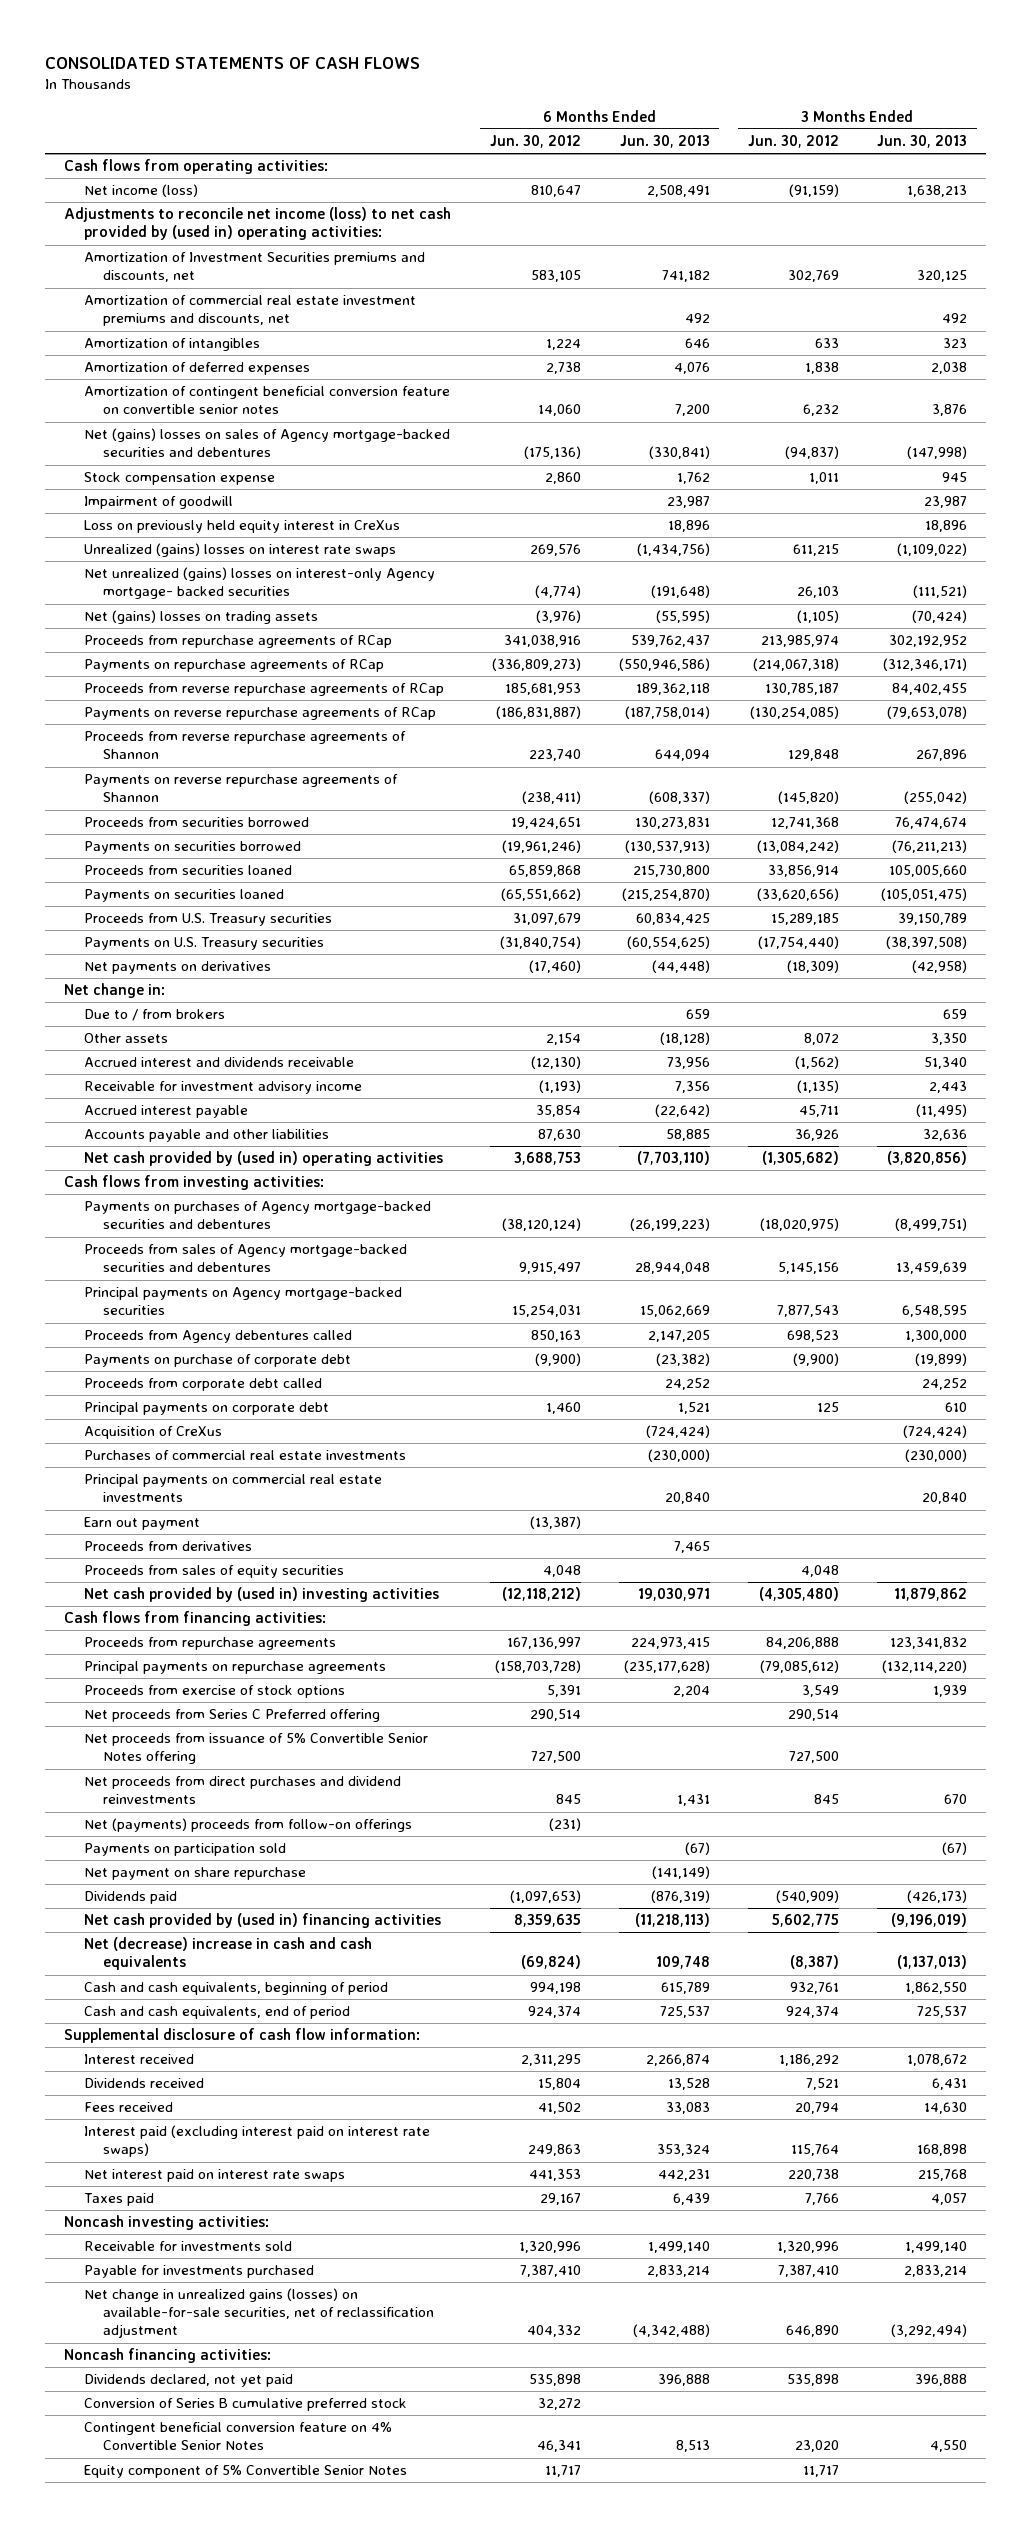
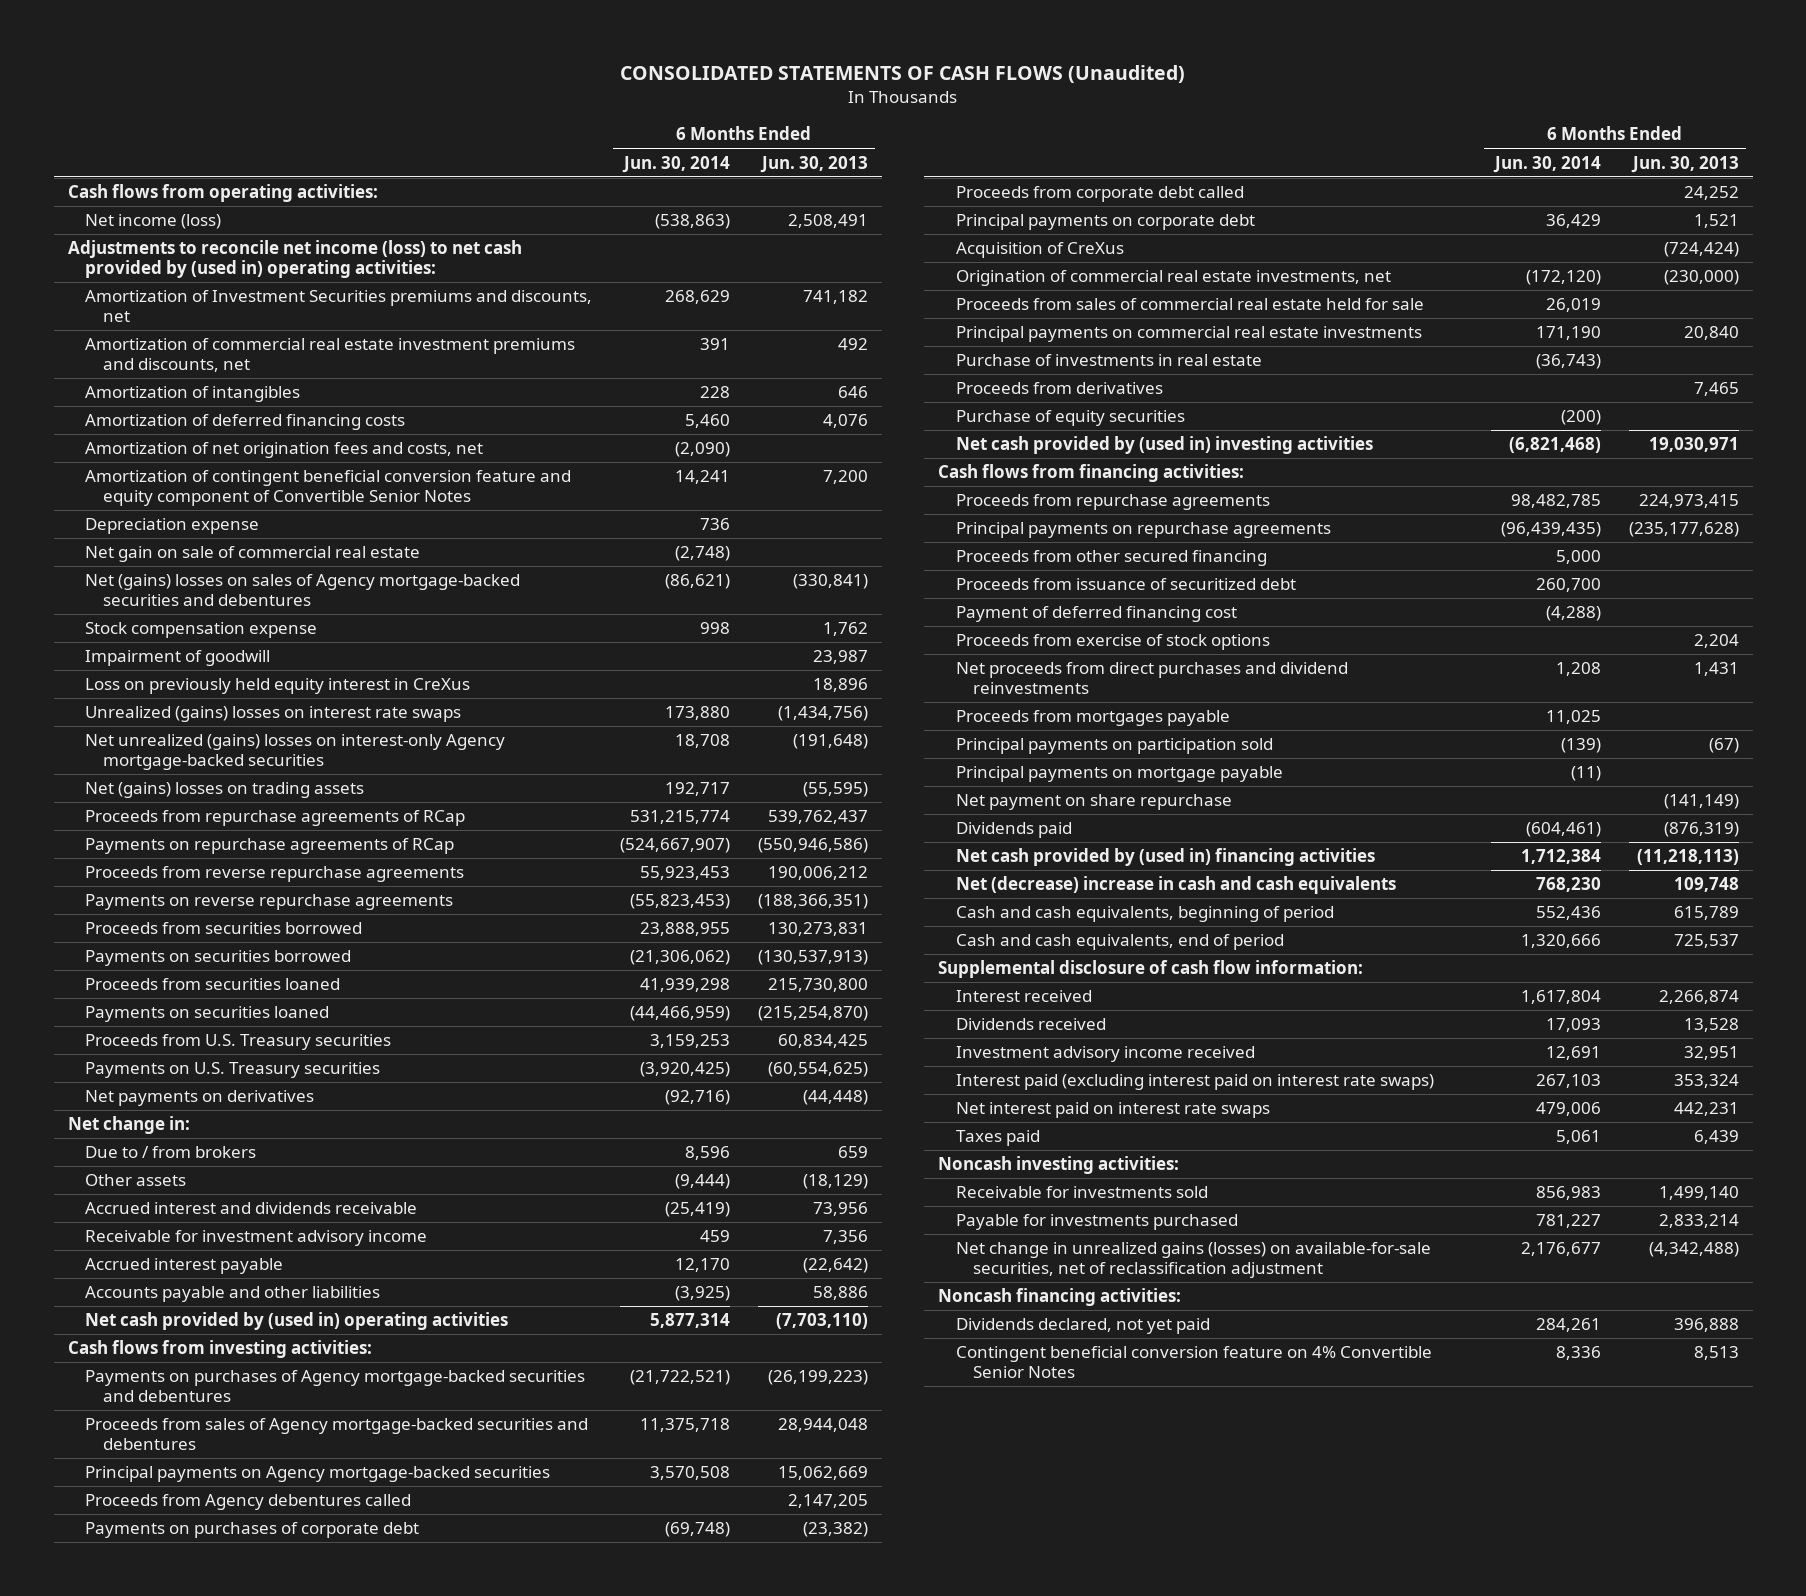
- CONSOLIDATED STATEMENTS OF CASH FLOWS
+ CONSOLIDATED STATEMENTS OF CASH FLOWS (Unaudited)
- | 6 Months Ended Jun. 30, 2012 | 6 Months Ended Jun. 30, 2013 | 3 Months Ended Jun. 30, 2012 | 3 Months Ended Jun. 30, 2013
+ | 6 Months Ended Jun. 30, 2014 | 6 Months Ended Jun. 30, 2013
- Amortization of deferred expenses | 2,738 | 4,076 | 1,838 | 2,038
- Amortization of contingent beneficial conversion feature on convertible senior notes | 14,060 | 7,200 | 6,232 | 3,876
+ Amortization of deferred financing costs | 5,460 | 4,076
+ Amortization of net origination fees and costs, net | (2,090) |
+ Amortization of contingent beneficial conversion feature and equity component of Convertible Senior Notes | 14,241 | 7,200
+ Depreciation expense | 736 |
+ Net gain on sale of commercial real estate | (2,748) |
- Net unrealized (gains) losses on interest-only Agency mortgage- backed securities | (4,774) | (191,648) | 26,103 | (111,521)
+ Net unrealized (gains) losses on interest-only Agency mortgage-backed securities | 18,708 | (191,648)
- Proceeds from reverse repurchase agreements of RCap | 185,681,953 | 189,362,118 | 130,785,187 | 84,402,455
- Payments on reverse repurchase agreements of RCap | (186,831,887) | (187,758,014) | (130,254,085) | (79,653,078)
- Proceeds from reverse repurchase agreements of Shannon | 223,740 | 644,094 | 129,848 | 267,896
- Payments on reverse repurchase agreements of Shannon | (238,411) | (608,337) | (145,820) | (255,042)
+ Proceeds from reverse repurchase agreements | 55,923,453 | 190,006,212
+ Payments on reverse repurchase agreements | (55,823,453) | (188,366,351)
- Other assets | 2,154 | (18,128) | 8,072 | 3,350
+ Other assets | (9,444) | (18,129)
- Accounts payable and other liabilities | 87,630 | 58,885 | 36,926 | 32,636
+ Accounts payable and other liabilities | (3,925) | 58,886
- Payments on purchase of corporate debt | (9,900) | (23,382) | (9,900) | (19,899)
+ Payments on purchases of corporate debt | (69,748) | (23,382)
- Purchases of commercial real estate investments | | (230,000) | | (230,000)
+ Origination of commercial real estate investments, net | (172,120) | (230,000)
+ Proceeds from sales of commercial real estate held for sale | 26,019 |
- Earn out payment | (13,387) | | |
+ Purchase of investments in real estate | (36,743) |
- Proceeds from sales of equity securities | 4,048 | | 4,048 |
+ Purchase of equity securities | (200) |
+ Proceeds from other secured financing | 5,000 |
+ Proceeds from issuance of securitized debt | 260,700 |
+ Payment of deferred financing cost | (4,288) |
- Net proceeds from Series C Preferred offering | 290,514 | | 290,514 |
- Net proceeds from issuance of 5% Convertible Senior Notes offering | 727,500 | | 727,500 |
- Net (payments) proceeds from follow-on offerings | (231) | | |
- Payments on participation sold | | (67) | | (67)
+ Proceeds from mortgages payable | 11,025 |
+ Principal payments on participation sold | (139) | (67)
+ Principal payments on mortgage payable | (11) |
- Fees received | 41,502 | 33,083 | 20,794 | 14,630
+ Investment advisory income received | 12,691 | 32,951
- Conversion of Series B cumulative preferred stock | 32,272 | | |
- Equity component of 5% Convertible Senior Notes | 11,717 | | 11,717 |

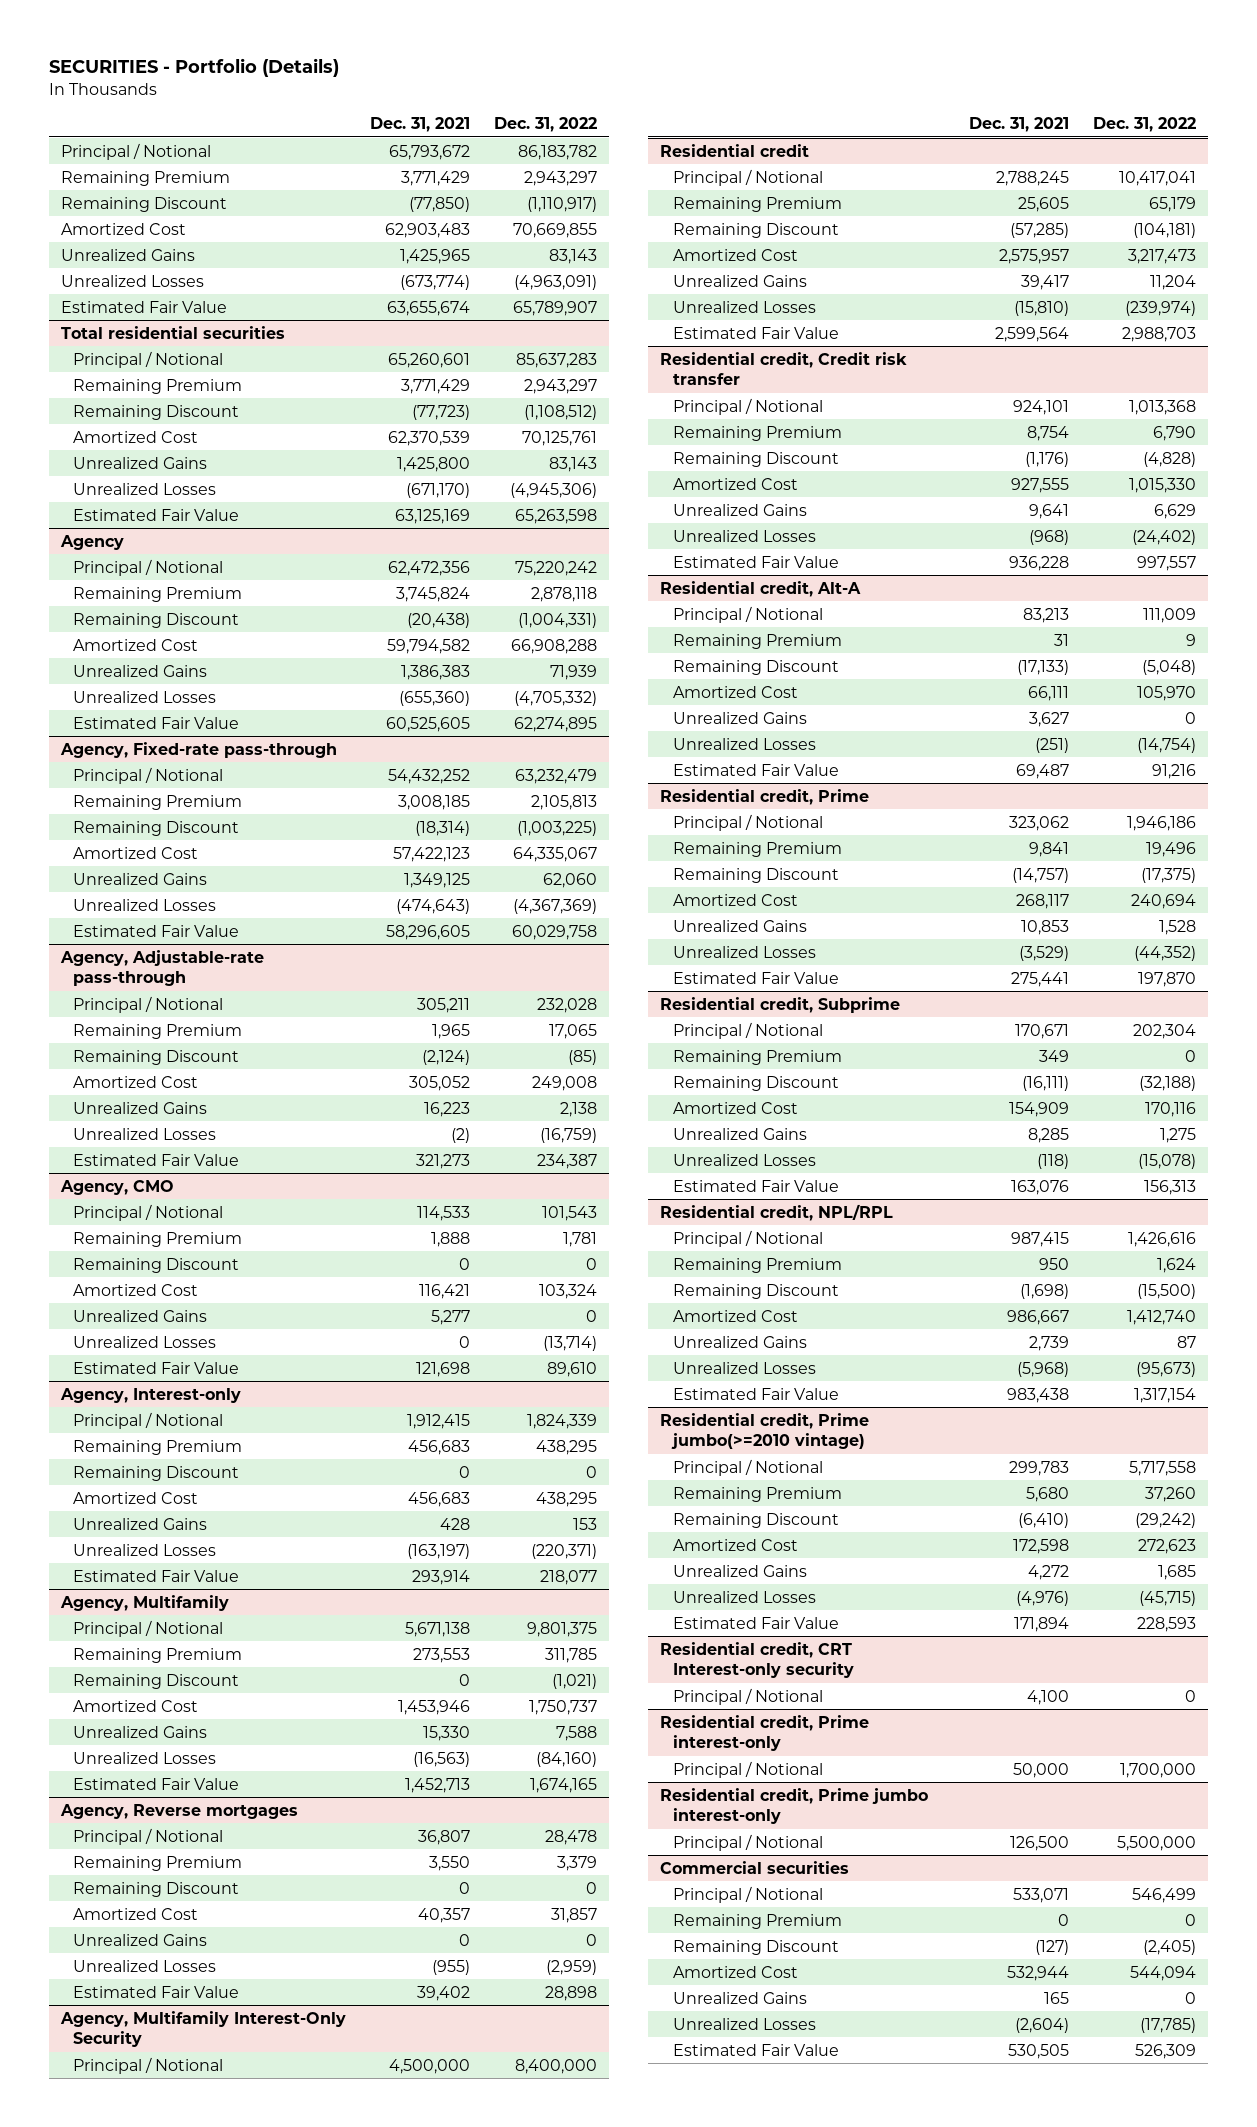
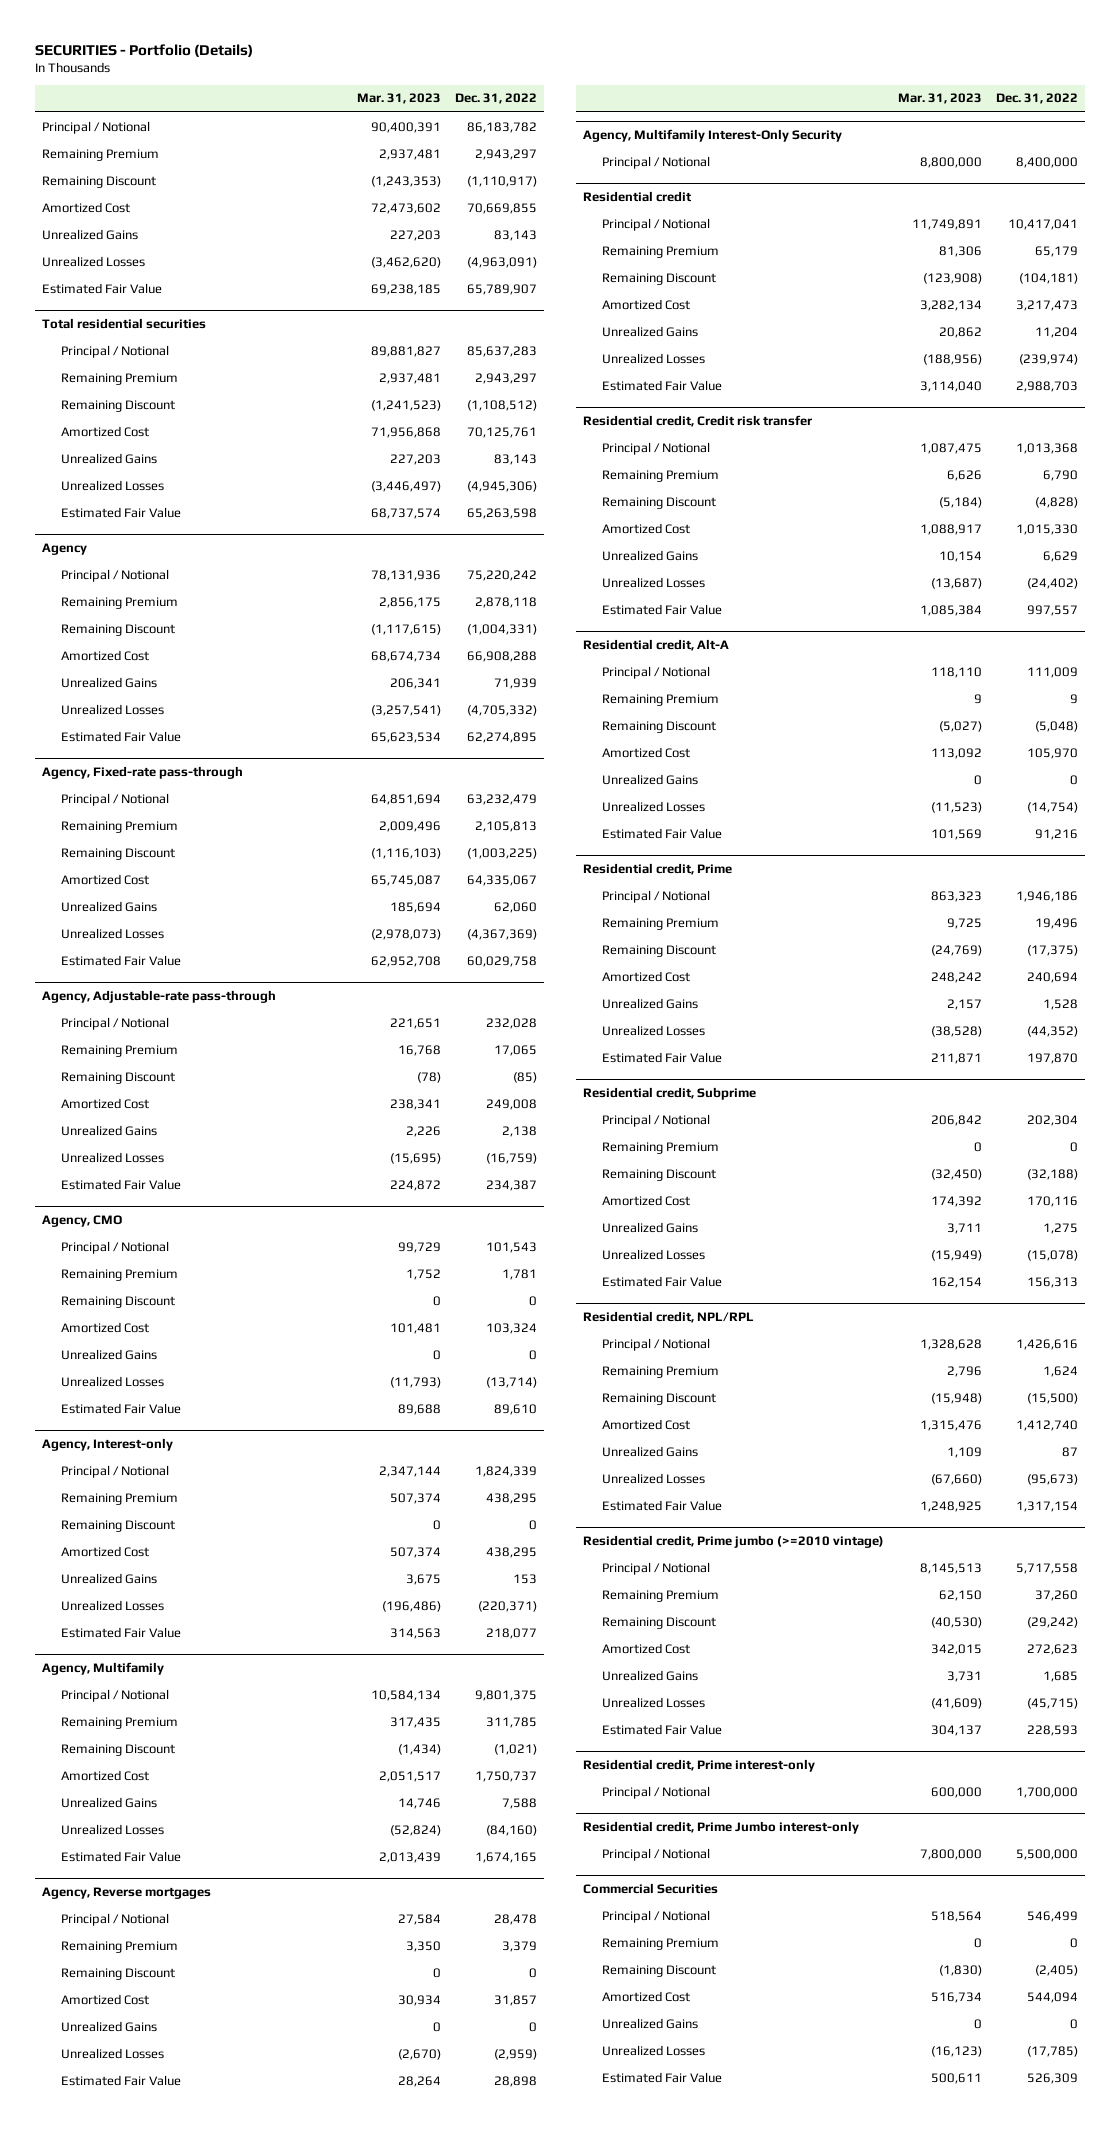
- | Dec. 31, 2021 | Dec. 31, 2022
+ | Mar. 31, 2023 | Dec. 31, 2022
- Residential credit, Prime jumbo(>=2010 vintage)
+ Residential credit, Prime jumbo (>=2010 vintage)
- Residential credit, CRT Interest-only security
- Principal / Notional | 4,100 | 0
- Residential credit, Prime jumbo interest-only
+ Residential credit, Prime Jumbo interest-only
- Commercial securities
+ Commercial Securities

